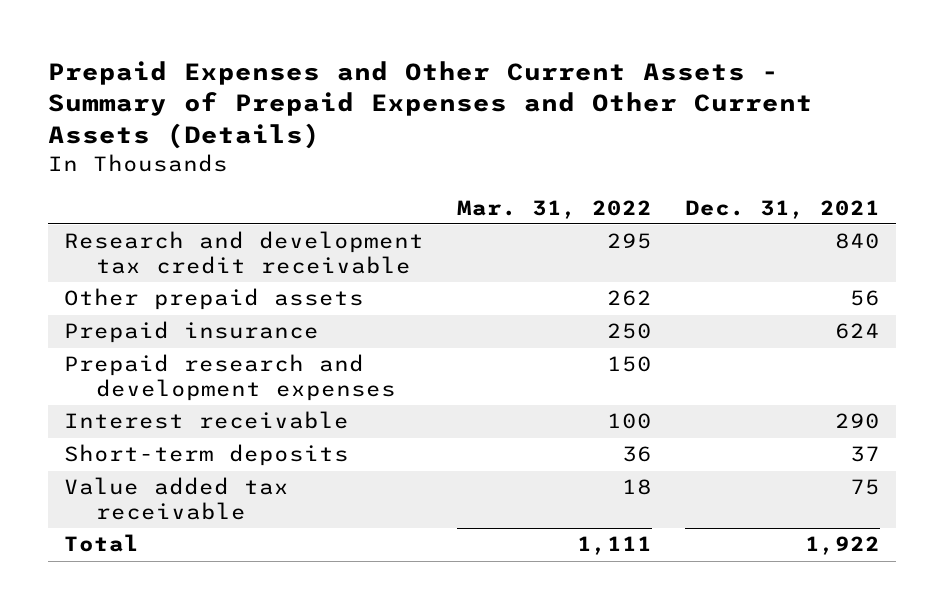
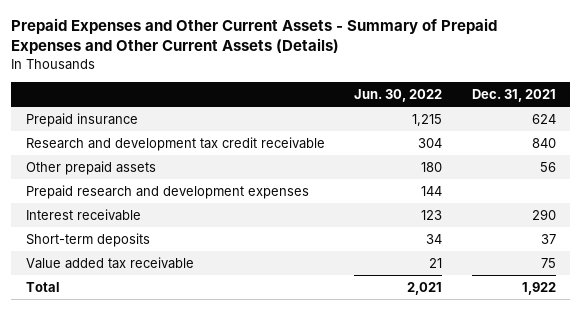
- | Mar. 31, 2022 | Dec. 31, 2021
+ | Jun. 30, 2022 | Dec. 31, 2021
moved up: Prepaid insurance | 1,215 | 624

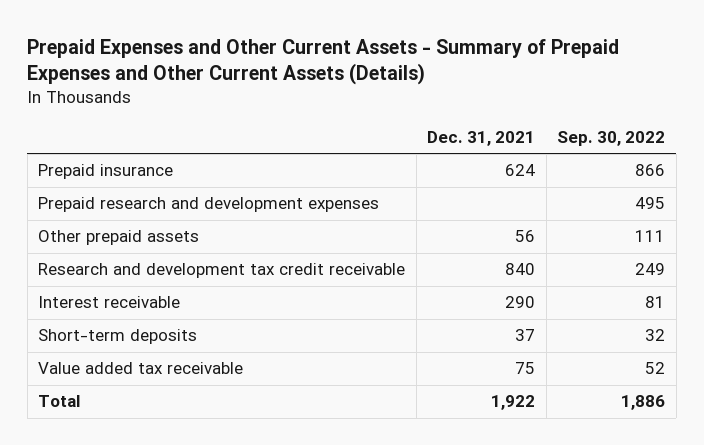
- | Jun. 30, 2022 | Dec. 31, 2021
+ | Dec. 31, 2021 | Sep. 30, 2022
moved down: Other prepaid assets | 56 | 111
moved down: Research and development tax credit receivable | 840 | 249

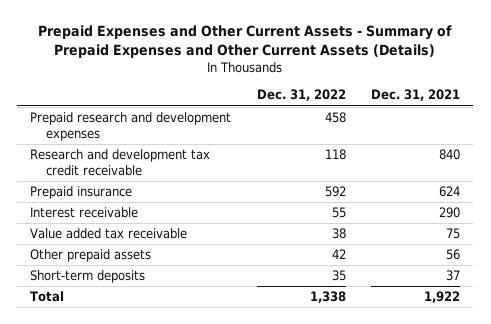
- | Dec. 31, 2021 | Sep. 30, 2022
+ | Dec. 31, 2022 | Dec. 31, 2021
moved down: Prepaid insurance | 592 | 624
moved down: Other prepaid assets | 42 | 56
moved down: Short-term deposits | 35 | 37

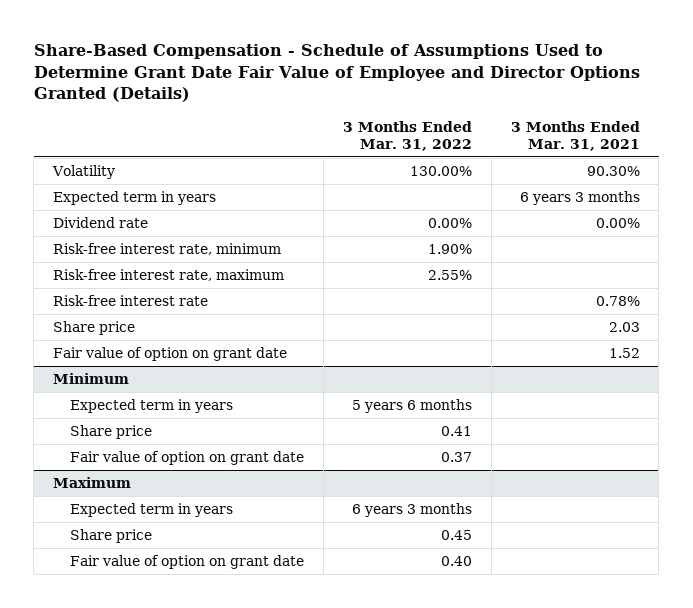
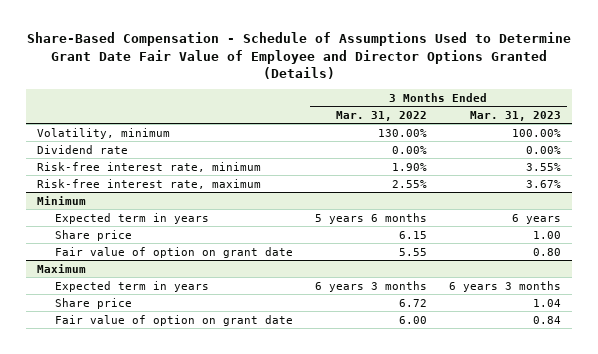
- | 3 Months Ended Mar. 31, 2022 | 3 Months Ended Mar. 31, 2021
+ | 3 Months Ended Mar. 31, 2022 | 3 Months Ended Mar. 31, 2023
- Volatility | 130.00% | 90.30%
- Expected term in years | | 6 years 3 months
+ Volatility, minimum | 130.00% | 100.00%
- Risk-free interest rate | | 0.78%
- Share price | | 2.03
- Fair value of option on grant date | | 1.52
@ Minimum
- Share price | 0.41 |
- Fair value of option on grant date | 0.37 |
+ Share price | 6.15 | 1.00
+ Fair value of option on grant date | 5.55 | 0.80
@ Maximum
- Share price | 0.45 |
- Fair value of option on grant date | 0.40 |
+ Share price | 6.72 | 1.04
+ Fair value of option on grant date | 6.00 | 0.84

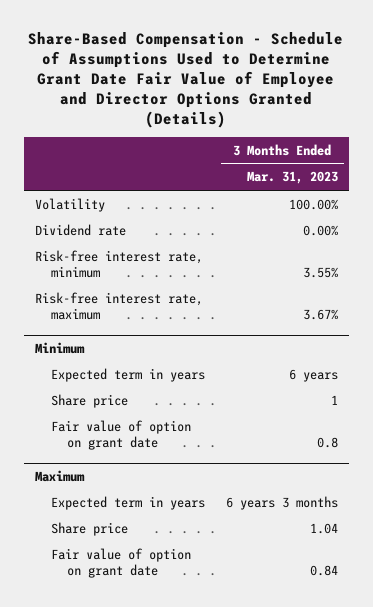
- | 3 Months Ended Mar. 31, 2022 | 3 Months Ended Mar. 31, 2023
+ | 3 Months Ended Mar. 31, 2023
- Volatility, minimum | 130.00% | 100.00%
+ Volatility | 100.00%
@ Minimum
- Share price | 6.15 | 1.00
- Fair value of option on grant date | 5.55 | 0.80
+ Share price | 1
+ Fair value of option on grant date | 0.8

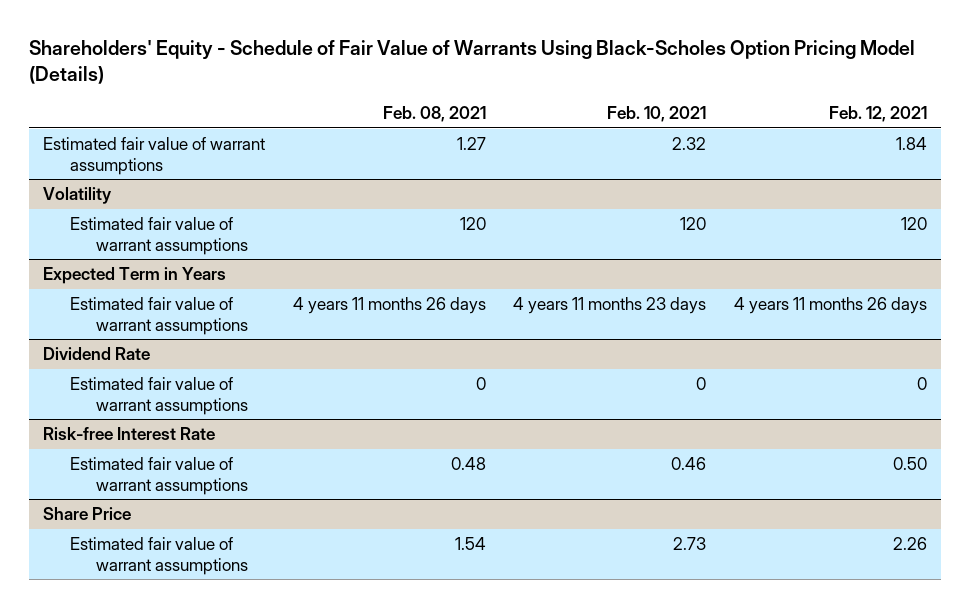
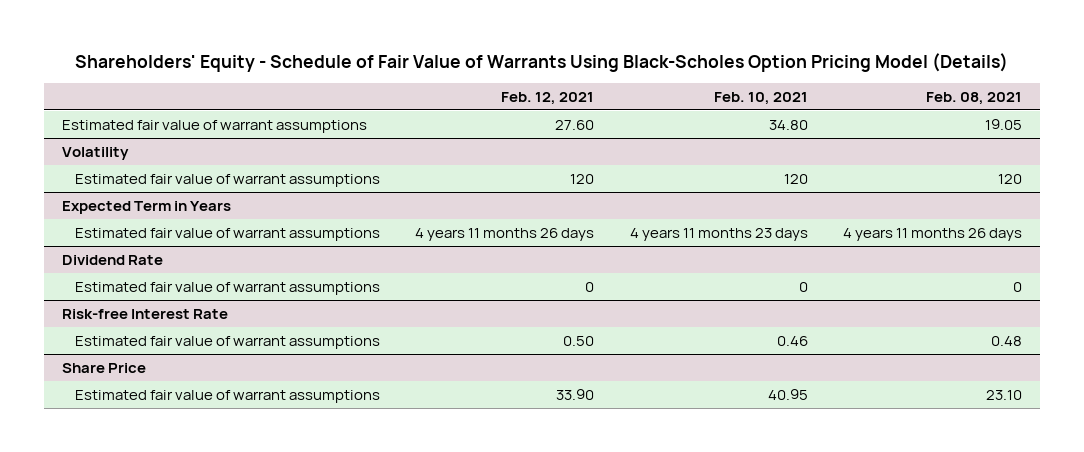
- | Feb. 08, 2021 | Feb. 10, 2021 | Feb. 12, 2021
+ | Feb. 12, 2021 | Feb. 10, 2021 | Feb. 08, 2021
- Estimated fair value of warrant assumptions | 1.27 | 2.32 | 1.84
+ Estimated fair value of warrant assumptions | 27.60 | 34.80 | 19.05
@ Share Price
- Estimated fair value of warrant assumptions | 1.54 | 2.73 | 2.26
+ Estimated fair value of warrant assumptions | 33.90 | 40.95 | 23.10

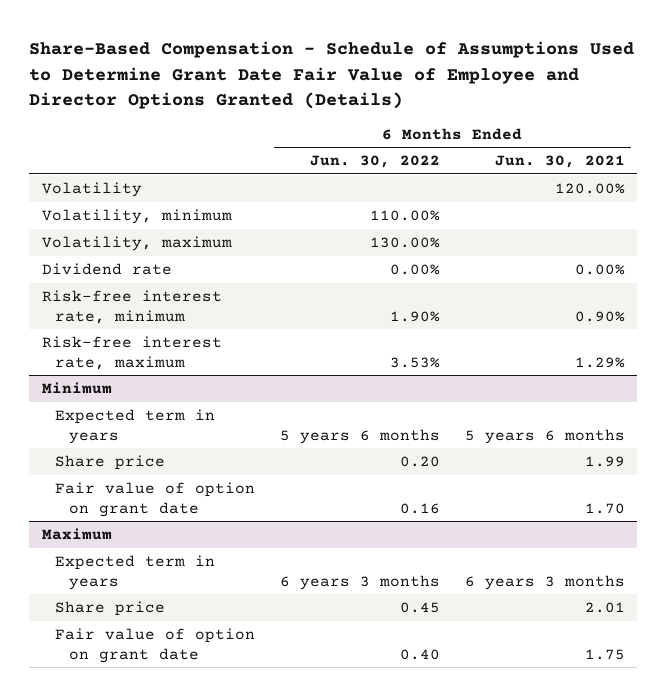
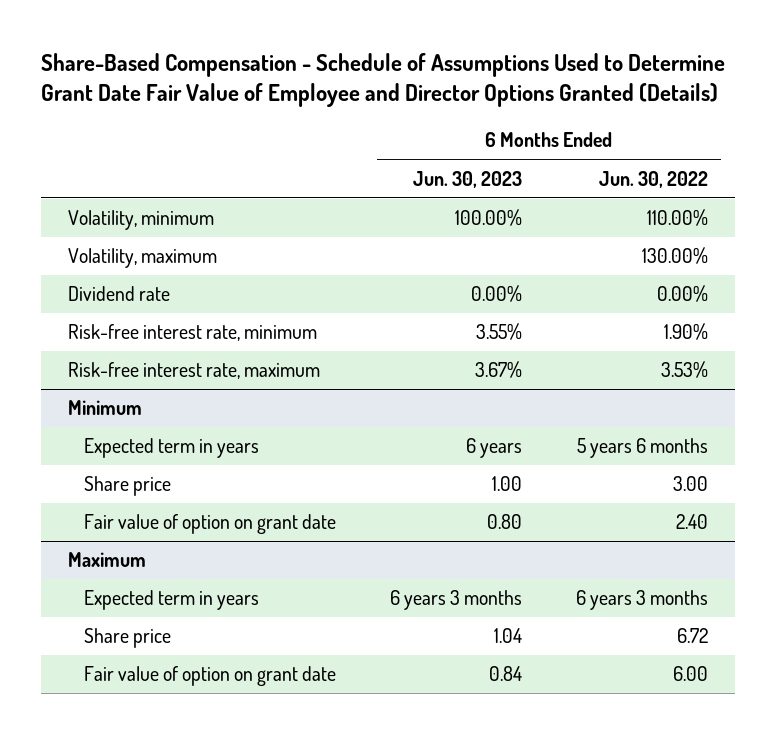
- | 6 Months Ended Jun. 30, 2022 | 6 Months Ended Jun. 30, 2021
+ | 6 Months Ended Jun. 30, 2023 | 6 Months Ended Jun. 30, 2022
- Volatility | | 120.00%
@ Minimum
- Share price | 0.20 | 1.99
- Fair value of option on grant date | 0.16 | 1.70
+ Share price | 1.00 | 3.00
+ Fair value of option on grant date | 0.80 | 2.40
@ Maximum
- Share price | 0.45 | 2.01
- Fair value of option on grant date | 0.40 | 1.75
+ Share price | 1.04 | 6.72
+ Fair value of option on grant date | 0.84 | 6.00

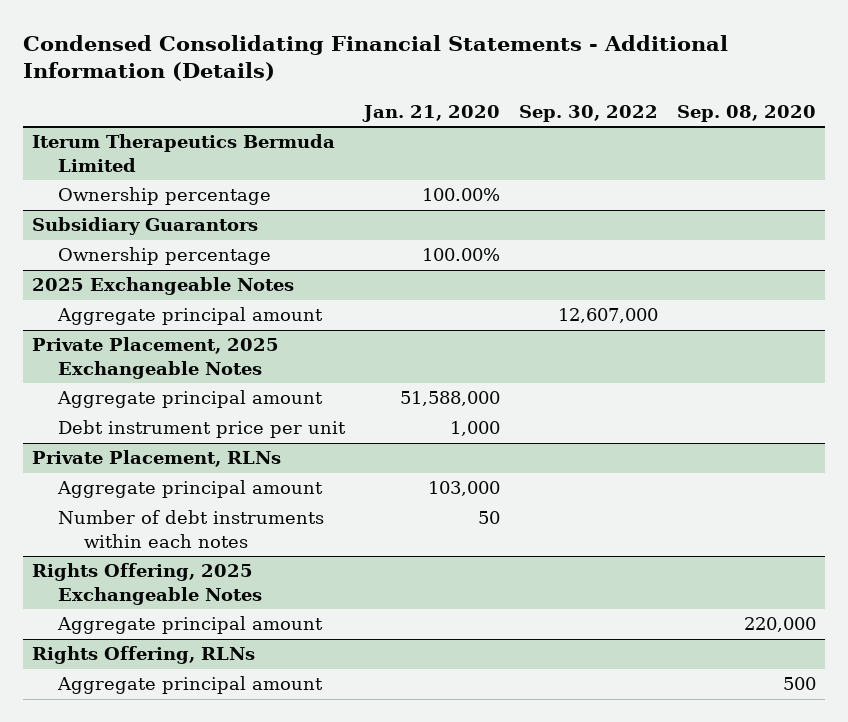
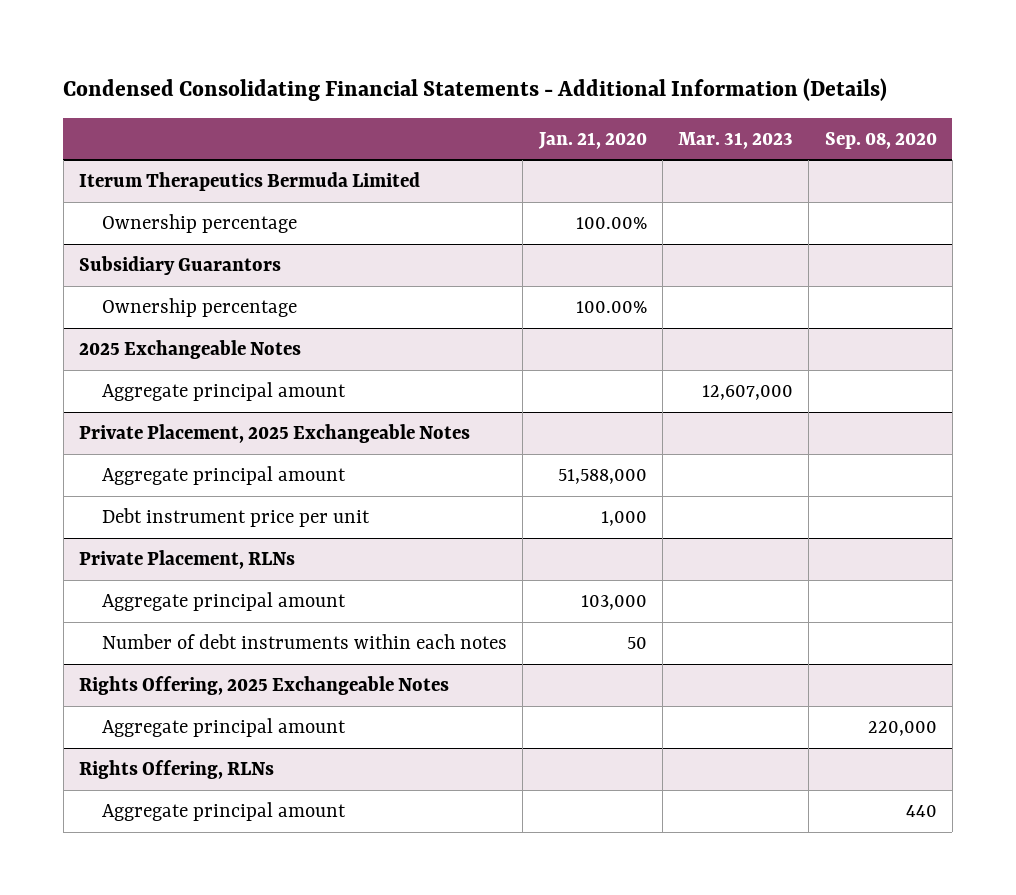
- | Jan. 21, 2020 | Sep. 30, 2022 | Sep. 08, 2020
+ | Jan. 21, 2020 | Mar. 31, 2023 | Sep. 08, 2020
@ Rights Offering, RLNs
- Aggregate principal amount | | | 500
+ Aggregate principal amount | | | 440

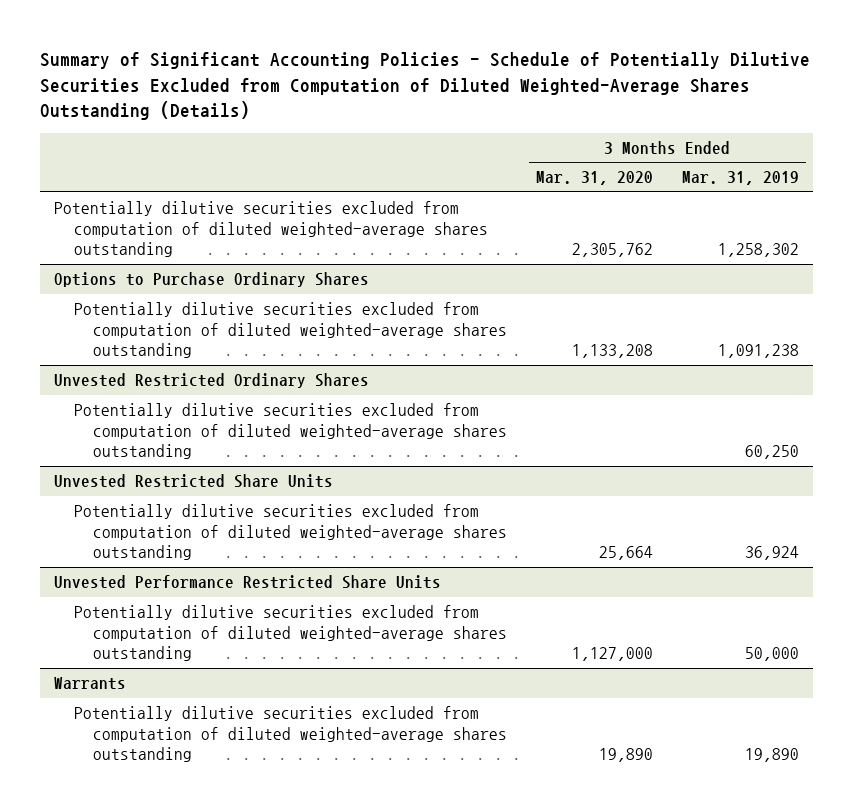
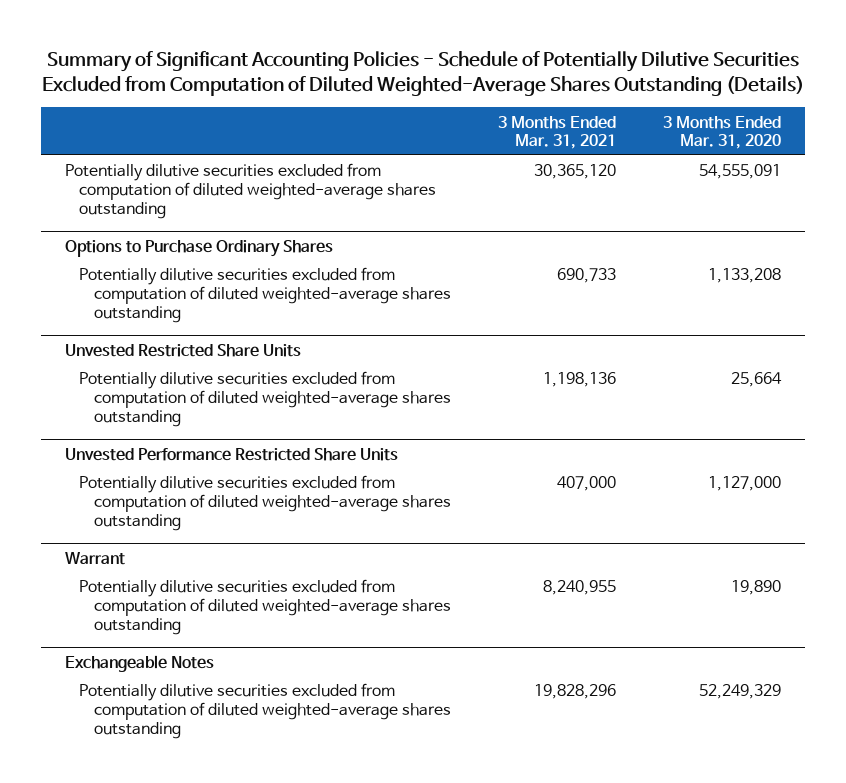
- | 3 Months Ended Mar. 31, 2020 | 3 Months Ended Mar. 31, 2019
+ | 3 Months Ended Mar. 31, 2021 | 3 Months Ended Mar. 31, 2020
- Potentially dilutive securities excluded from computation of diluted weighted-average shares outstanding | 2,305,762 | 1,258,302
+ Potentially dilutive securities excluded from computation of diluted weighted-average shares outstanding | 30,365,120 | 54,555,091
- Unvested Restricted Ordinary Shares
- Potentially dilutive securities excluded from computation of diluted weighted-average shares outstanding | | 60,250
- Warrants
+ Warrant
+ Exchangeable Notes
+ Potentially dilutive securities excluded from computation of diluted weighted-average shares outstanding | 19,828,296 | 52,249,329

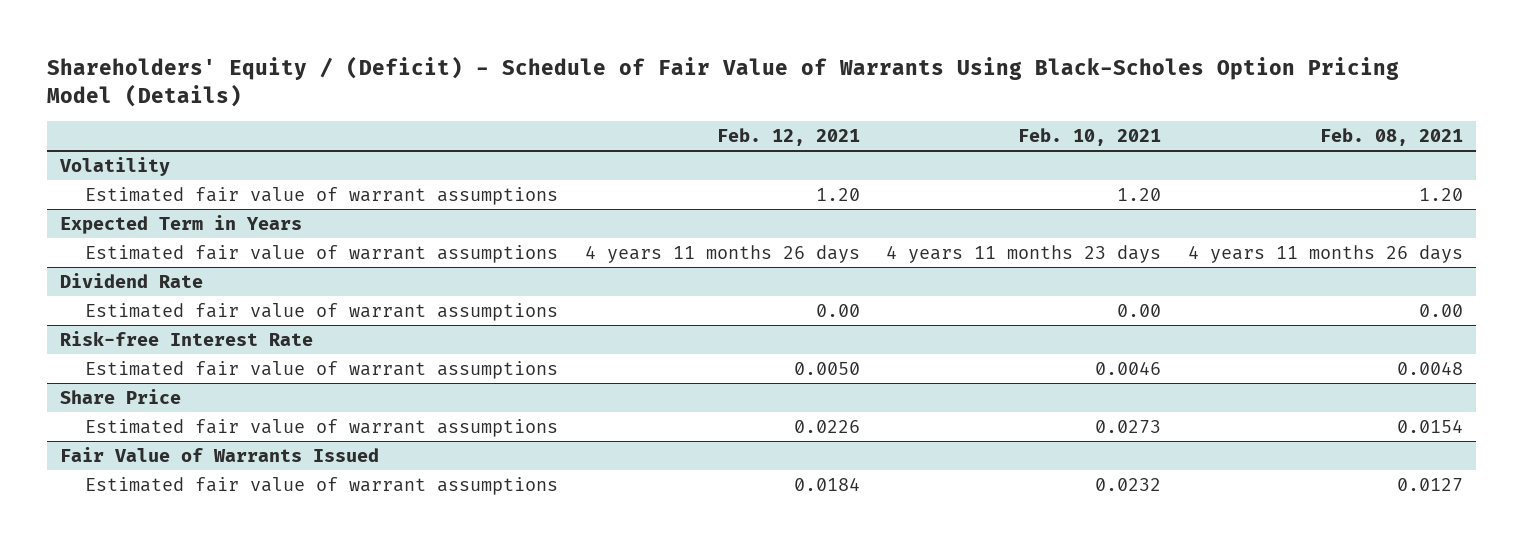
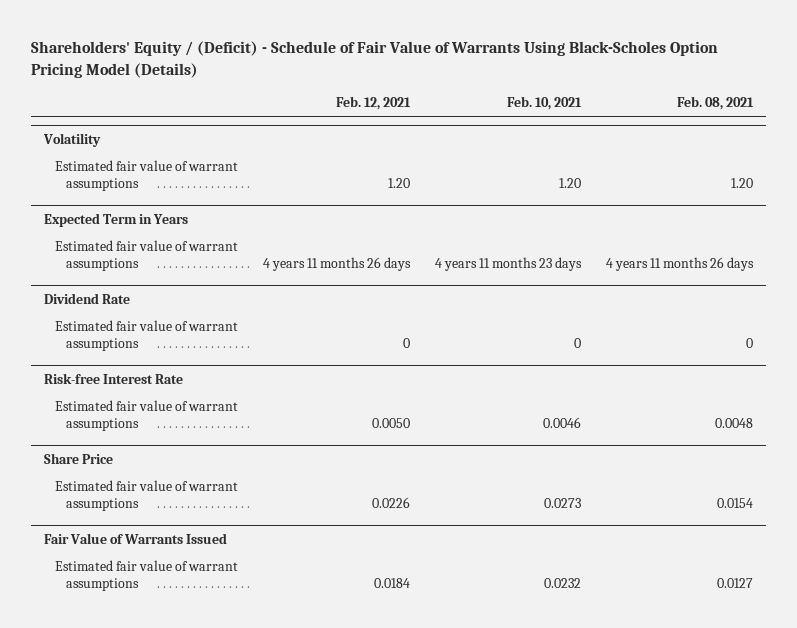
@ Dividend Rate
- Estimated fair value of warrant assumptions | 0.00 | 0.00 | 0.00
+ Estimated fair value of warrant assumptions | 0 | 0 | 0

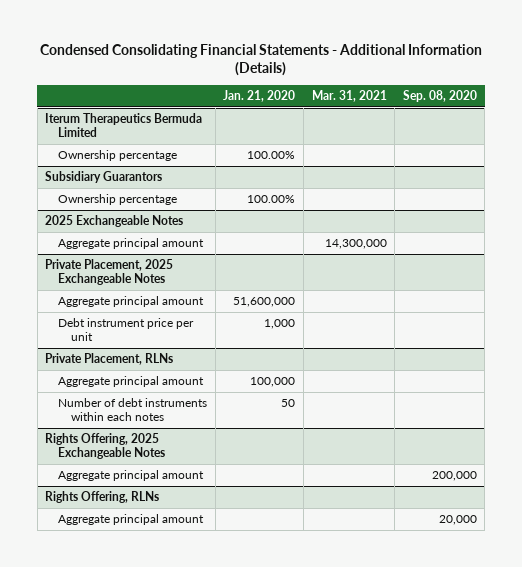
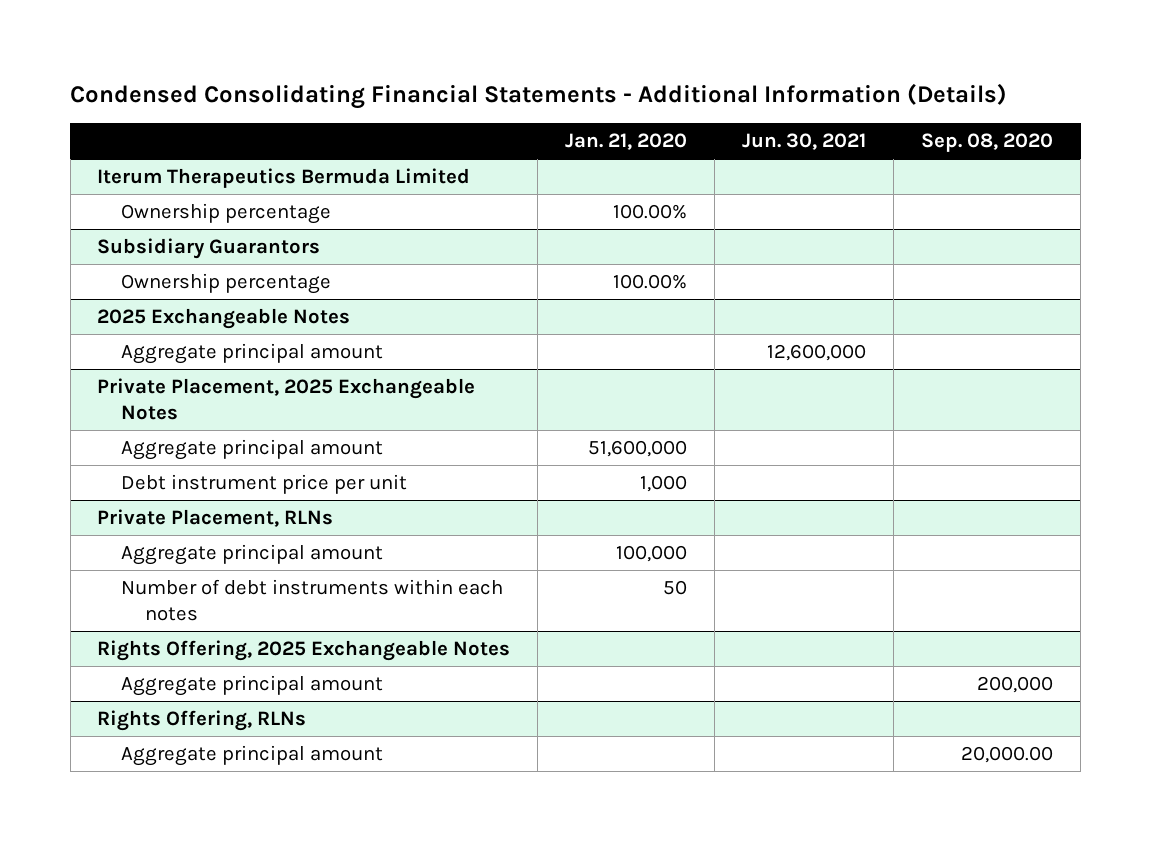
- | Jan. 21, 2020 | Mar. 31, 2021 | Sep. 08, 2020
+ | Jan. 21, 2020 | Jun. 30, 2021 | Sep. 08, 2020
@ Rights Offering, RLNs
- Aggregate principal amount | | | 20,000
+ Aggregate principal amount | | | 20,000.00

